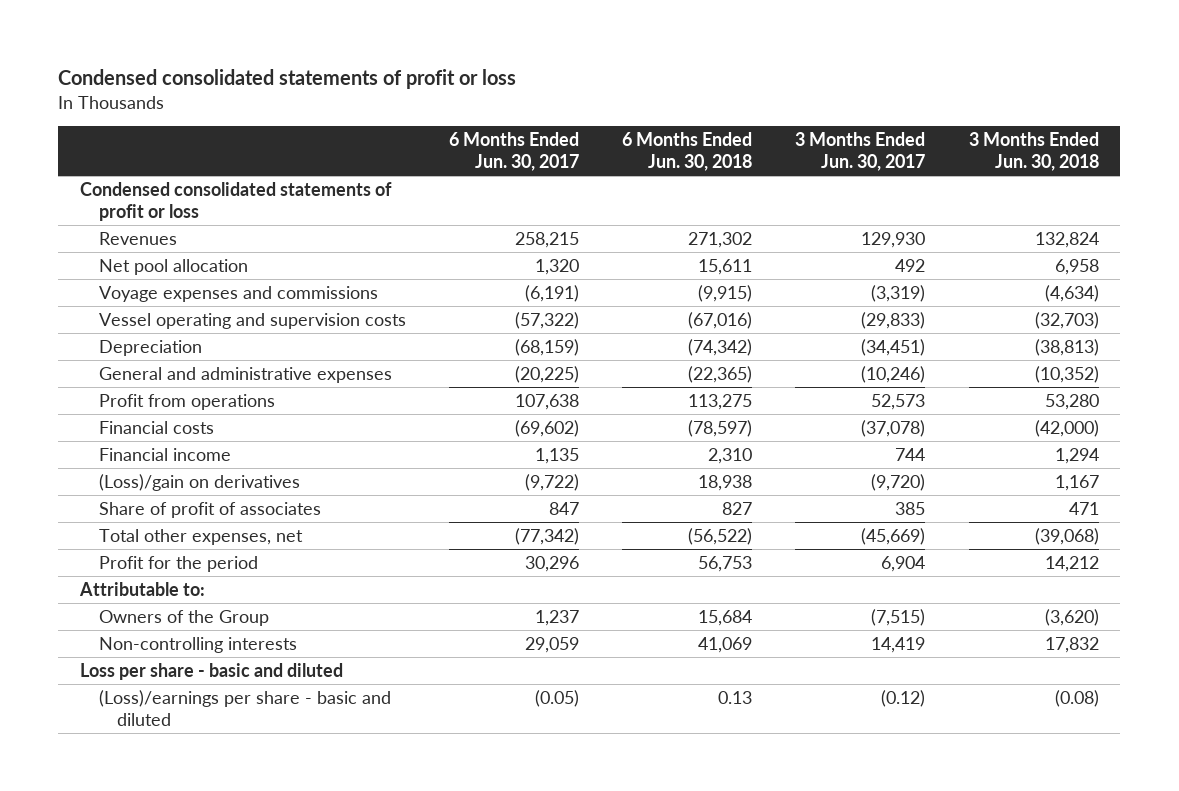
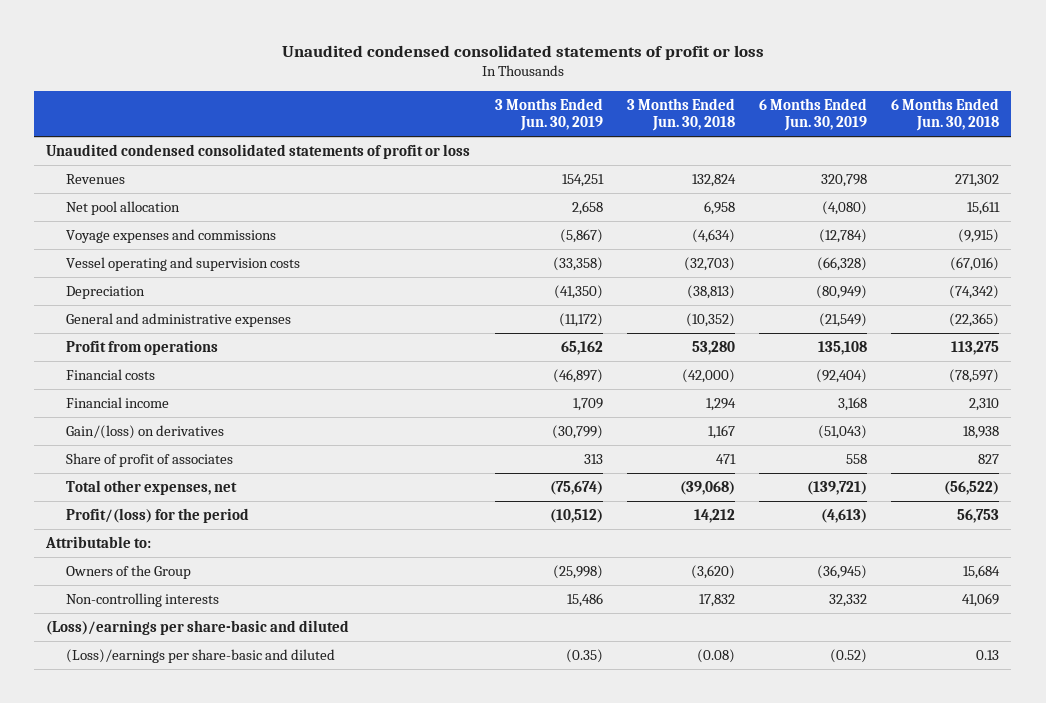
- Condensed consolidated statements of profit or loss
+ Unaudited condensed consolidated statements of profit or loss
- | 6 Months Ended Jun. 30, 2017 | 6 Months Ended Jun. 30, 2018 | 3 Months Ended Jun. 30, 2017 | 3 Months Ended Jun. 30, 2018
+ | 3 Months Ended Jun. 30, 2019 | 3 Months Ended Jun. 30, 2018 | 6 Months Ended Jun. 30, 2019 | 6 Months Ended Jun. 30, 2018
- Condensed consolidated statements of profit or loss
+ Unaudited condensed consolidated statements of profit or loss
- (Loss)/gain on derivatives | (9,722) | 18,938 | (9,720) | 1,167
+ Gain/(loss) on derivatives | (30,799) | 1,167 | (51,043) | 18,938
- Profit for the period | 30,296 | 56,753 | 6,904 | 14,212
+ Profit/(loss) for the period | (10,512) | 14,212 | (4,613) | 56,753
- Loss per share - basic and diluted
- (Loss)/earnings per share - basic and diluted | (0.05) | 0.13 | (0.12) | (0.08)
+ (Loss)/earnings per share-basic and diluted
+ (Loss)/earnings per share-basic and diluted | (0.35) | (0.08) | (0.52) | 0.13

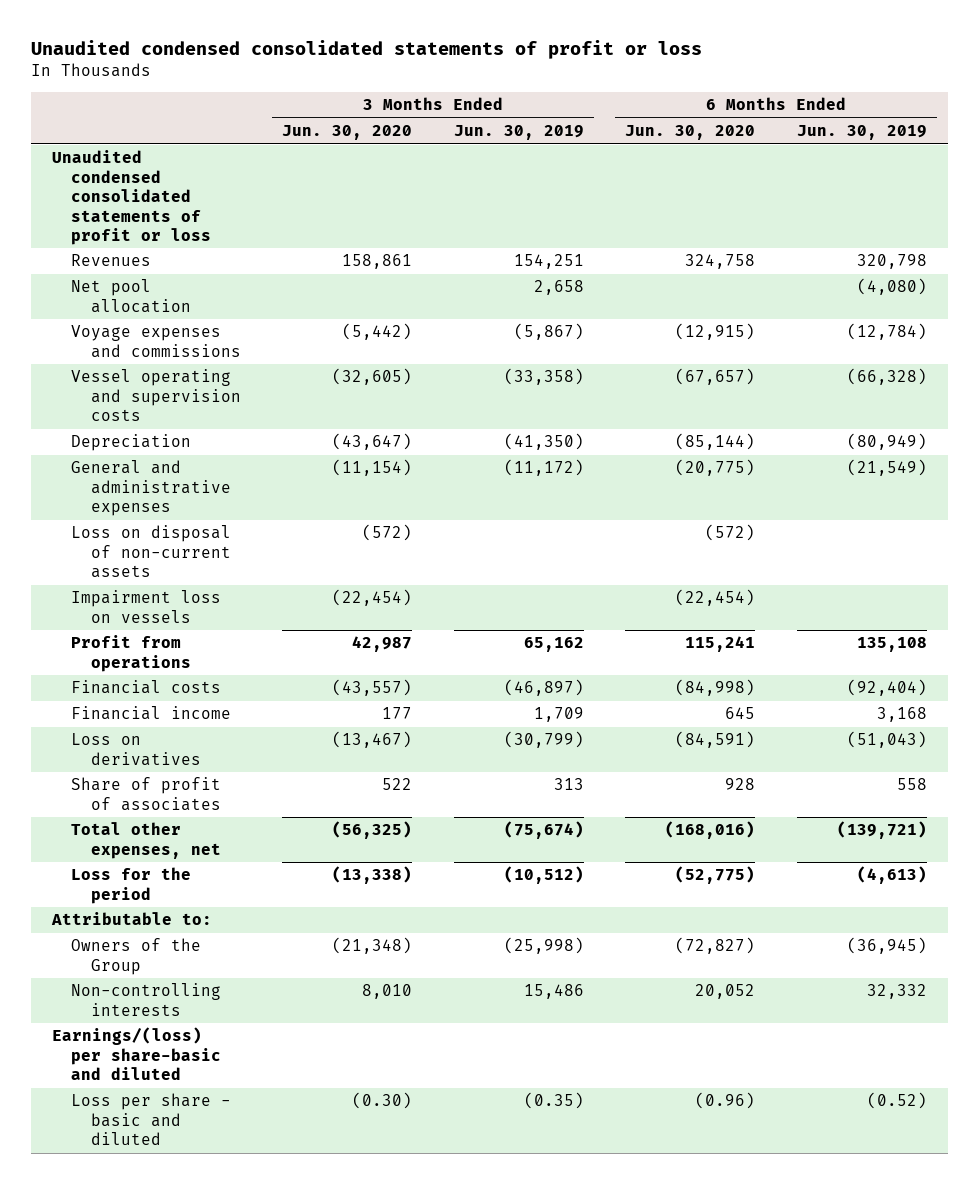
- | 3 Months Ended Jun. 30, 2019 | 3 Months Ended Jun. 30, 2018 | 6 Months Ended Jun. 30, 2019 | 6 Months Ended Jun. 30, 2018
+ | 3 Months Ended Jun. 30, 2020 | 3 Months Ended Jun. 30, 2019 | 6 Months Ended Jun. 30, 2020 | 6 Months Ended Jun. 30, 2019
+ Loss on disposal of non-current assets | (572) | | (572) |
+ Impairment loss on vessels | (22,454) | | (22,454) |
- Gain/(loss) on derivatives | (30,799) | 1,167 | (51,043) | 18,938
+ Loss on derivatives | (13,467) | (30,799) | (84,591) | (51,043)
- Profit/(loss) for the period | (10,512) | 14,212 | (4,613) | 56,753
+ Loss for the period | (13,338) | (10,512) | (52,775) | (4,613)
- (Loss)/earnings per share-basic and diluted
- (Loss)/earnings per share-basic and diluted | (0.35) | (0.08) | (0.52) | 0.13
+ Earnings/(loss) per share-basic and diluted
+ Loss per share - basic and diluted | (0.30) | (0.35) | (0.96) | (0.52)

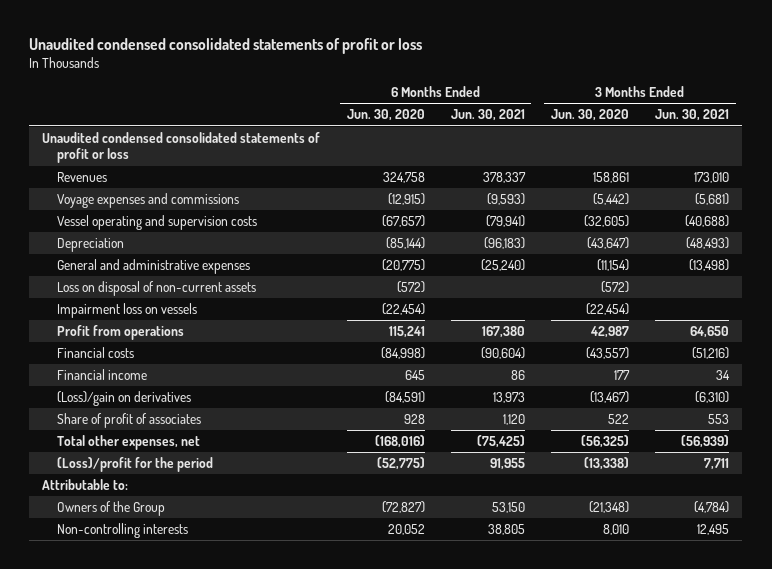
- | 3 Months Ended Jun. 30, 2020 | 3 Months Ended Jun. 30, 2019 | 6 Months Ended Jun. 30, 2020 | 6 Months Ended Jun. 30, 2019
+ | 6 Months Ended Jun. 30, 2020 | 6 Months Ended Jun. 30, 2021 | 3 Months Ended Jun. 30, 2020 | 3 Months Ended Jun. 30, 2021
- Net pool allocation | | 2,658 | | (4,080)
- Loss on derivatives | (13,467) | (30,799) | (84,591) | (51,043)
+ (Loss)/gain on derivatives | (84,591) | 13,973 | (13,467) | (6,310)
- Loss for the period | (13,338) | (10,512) | (52,775) | (4,613)
+ (Loss)/profit for the period | (52,775) | 91,955 | (13,338) | 7,711
- Earnings/(loss) per share-basic and diluted
- Loss per share - basic and diluted | (0.30) | (0.35) | (0.96) | (0.52)

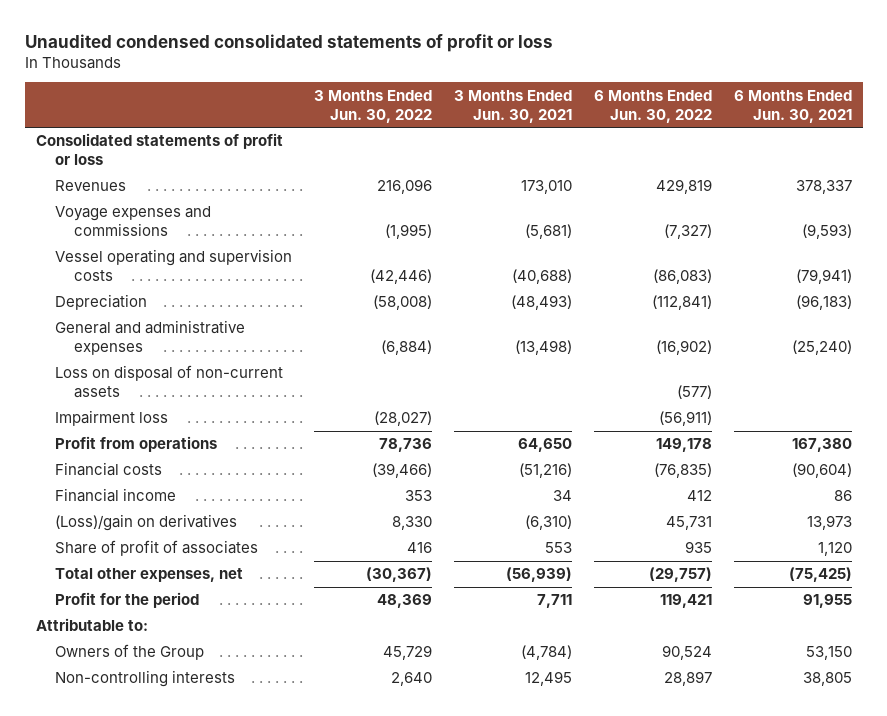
- | 6 Months Ended Jun. 30, 2020 | 6 Months Ended Jun. 30, 2021 | 3 Months Ended Jun. 30, 2020 | 3 Months Ended Jun. 30, 2021
+ | 3 Months Ended Jun. 30, 2022 | 3 Months Ended Jun. 30, 2021 | 6 Months Ended Jun. 30, 2022 | 6 Months Ended Jun. 30, 2021
- Unaudited condensed consolidated statements of profit or loss
+ Consolidated statements of profit or loss
- Impairment loss on vessels | (22,454) | | (22,454) |
+ Impairment loss | (28,027) | | (56,911) |
- (Loss)/profit for the period | (52,775) | 91,955 | (13,338) | 7,711
+ Profit for the period | 48,369 | 7,711 | 119,421 | 91,955

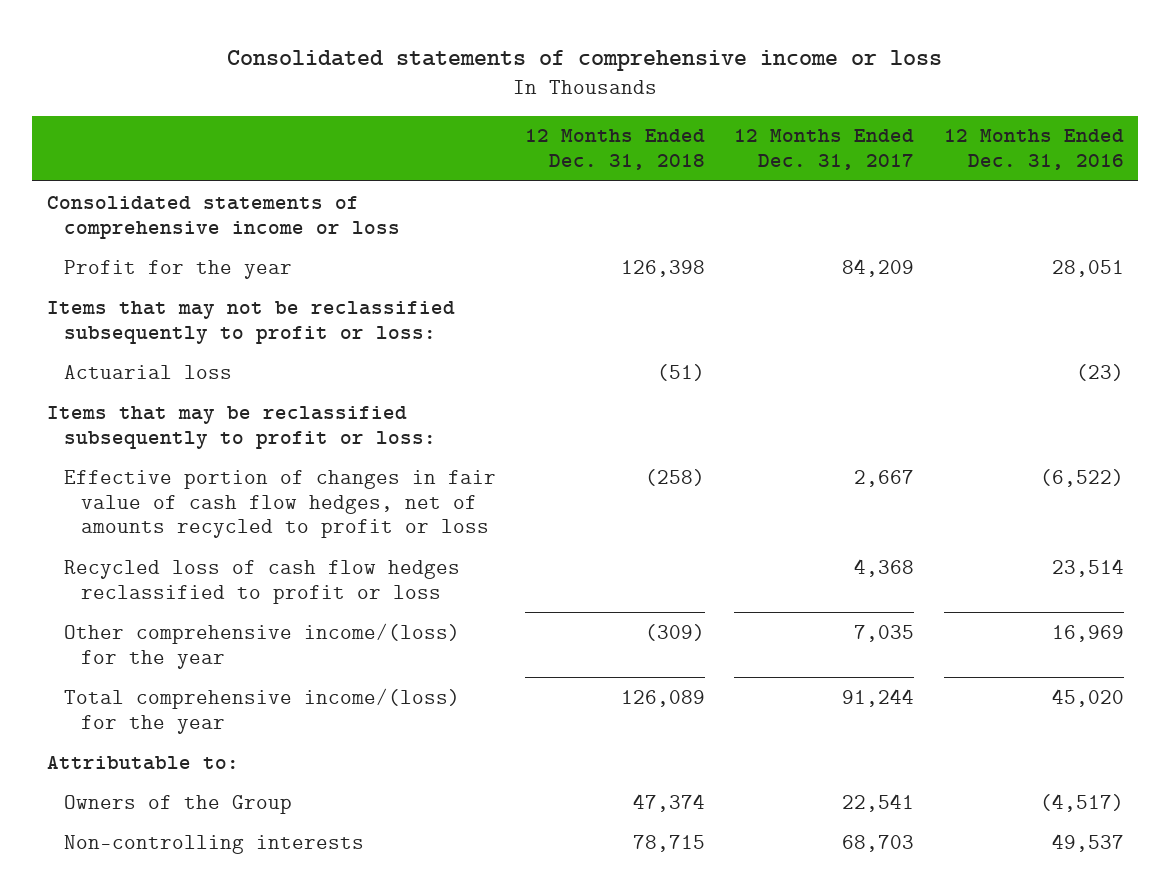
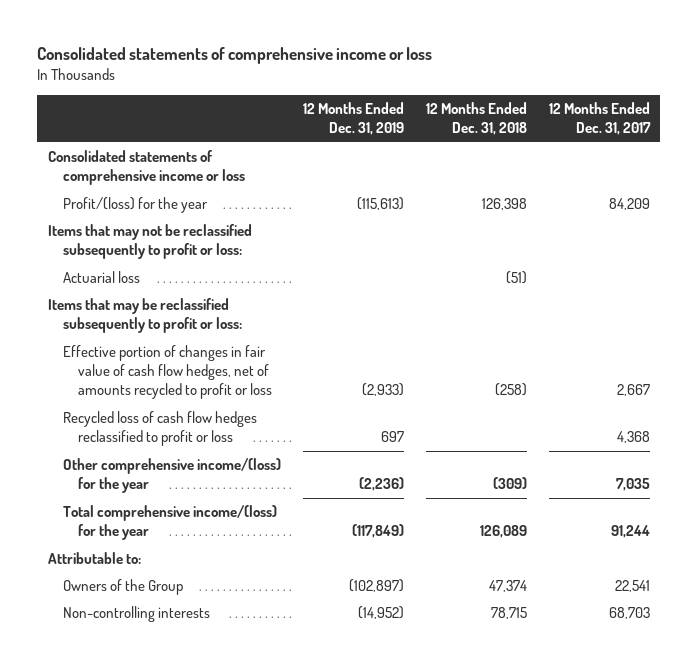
- | 12 Months Ended Dec. 31, 2018 | 12 Months Ended Dec. 31, 2017 | 12 Months Ended Dec. 31, 2016
+ | 12 Months Ended Dec. 31, 2019 | 12 Months Ended Dec. 31, 2018 | 12 Months Ended Dec. 31, 2017
- Profit for the year | 126,398 | 84,209 | 28,051
+ Profit/(loss) for the year | (115,613) | 126,398 | 84,209

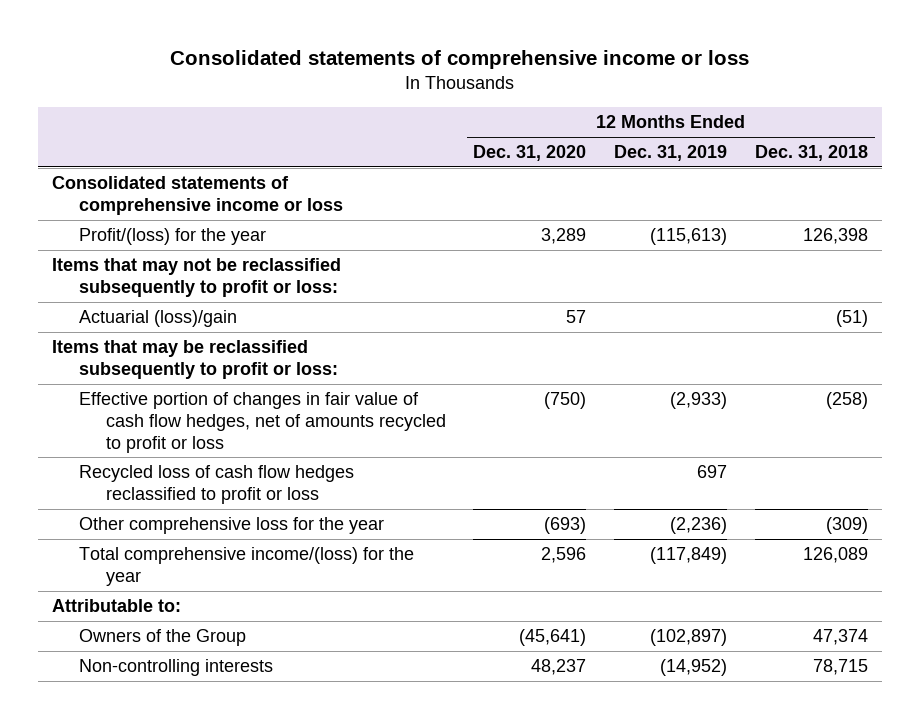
- | 12 Months Ended Dec. 31, 2019 | 12 Months Ended Dec. 31, 2018 | 12 Months Ended Dec. 31, 2017
+ | 12 Months Ended Dec. 31, 2020 | 12 Months Ended Dec. 31, 2019 | 12 Months Ended Dec. 31, 2018
- Actuarial loss | | (51) |
+ Actuarial (loss)/gain | 57 | | (51)
- Other comprehensive income/(loss) for the year | (2,236) | (309) | 7,035
+ Other comprehensive loss for the year | (693) | (2,236) | (309)

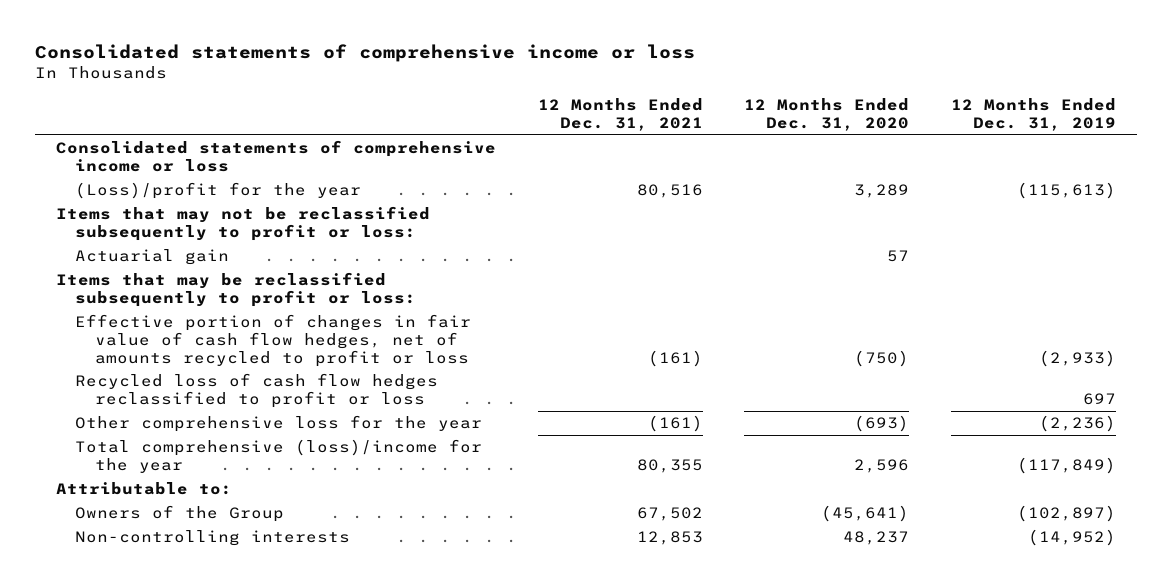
- | 12 Months Ended Dec. 31, 2020 | 12 Months Ended Dec. 31, 2019 | 12 Months Ended Dec. 31, 2018
+ | 12 Months Ended Dec. 31, 2021 | 12 Months Ended Dec. 31, 2020 | 12 Months Ended Dec. 31, 2019
- Profit/(loss) for the year | 3,289 | (115,613) | 126,398
+ (Loss)/profit for the year | 80,516 | 3,289 | (115,613)
- Actuarial (loss)/gain | 57 | | (51)
+ Actuarial gain | | 57 |
- Total comprehensive income/(loss) for the year | 2,596 | (117,849) | 126,089
+ Total comprehensive (loss)/income for the year | 80,355 | 2,596 | (117,849)

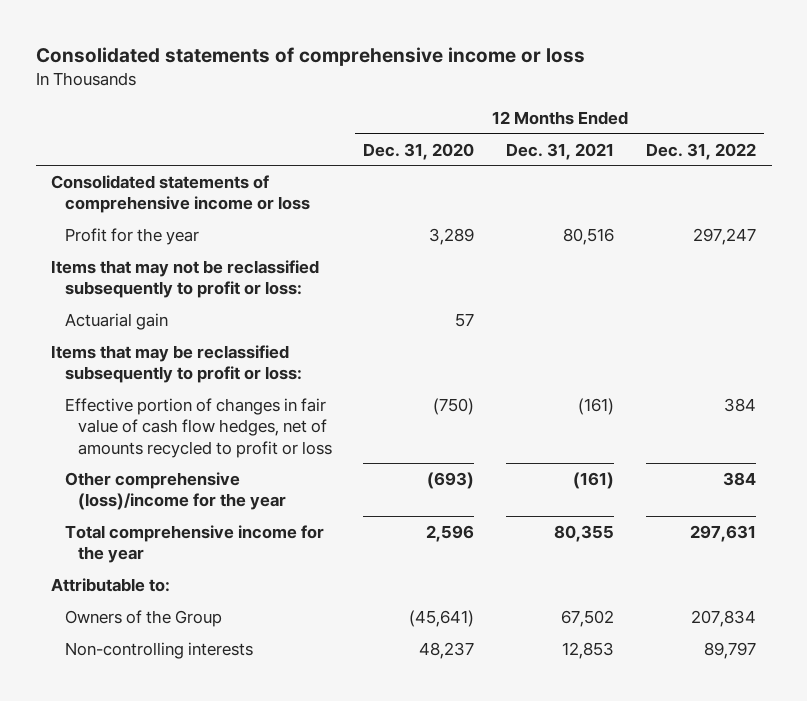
- | 12 Months Ended Dec. 31, 2021 | 12 Months Ended Dec. 31, 2020 | 12 Months Ended Dec. 31, 2019
+ | 12 Months Ended Dec. 31, 2020 | 12 Months Ended Dec. 31, 2021 | 12 Months Ended Dec. 31, 2022
- (Loss)/profit for the year | 80,516 | 3,289 | (115,613)
+ Profit for the year | 3,289 | 80,516 | 297,247
- Recycled loss of cash flow hedges reclassified to profit or loss | | | 697
- Other comprehensive loss for the year | (161) | (693) | (2,236)
- Total comprehensive (loss)/income for the year | 80,355 | 2,596 | (117,849)
+ Other comprehensive (loss)/income for the year | (693) | (161) | 384
+ Total comprehensive income for the year | 2,596 | 80,355 | 297,631

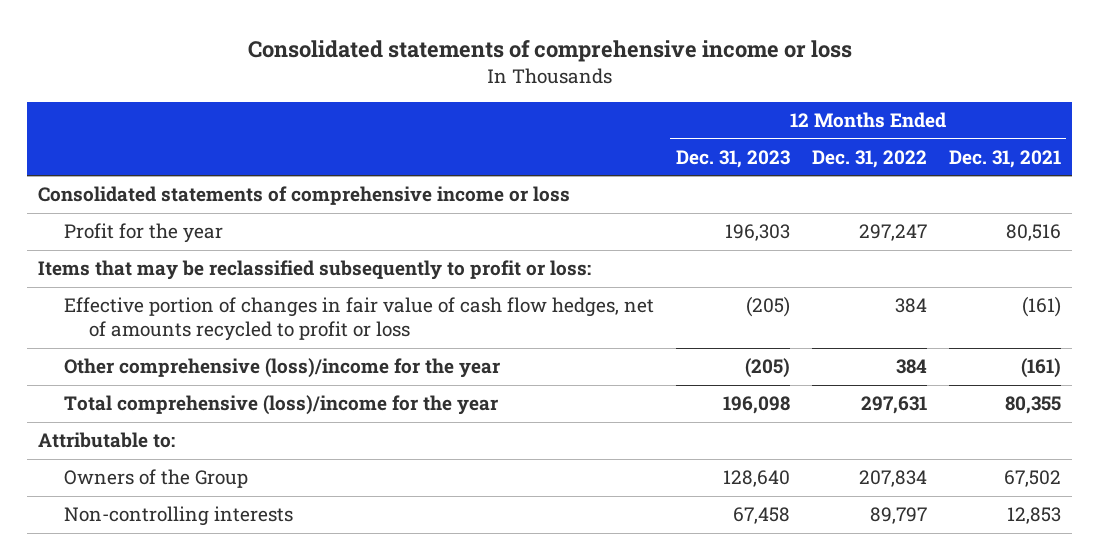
- | 12 Months Ended Dec. 31, 2020 | 12 Months Ended Dec. 31, 2021 | 12 Months Ended Dec. 31, 2022
+ | 12 Months Ended Dec. 31, 2023 | 12 Months Ended Dec. 31, 2022 | 12 Months Ended Dec. 31, 2021
- Items that may not be reclassified subsequently to profit or loss:
- Actuarial gain | 57 | |
- Total comprehensive income for the year | 2,596 | 80,355 | 297,631
+ Total comprehensive (loss)/income for the year | 196,098 | 297,631 | 80,355

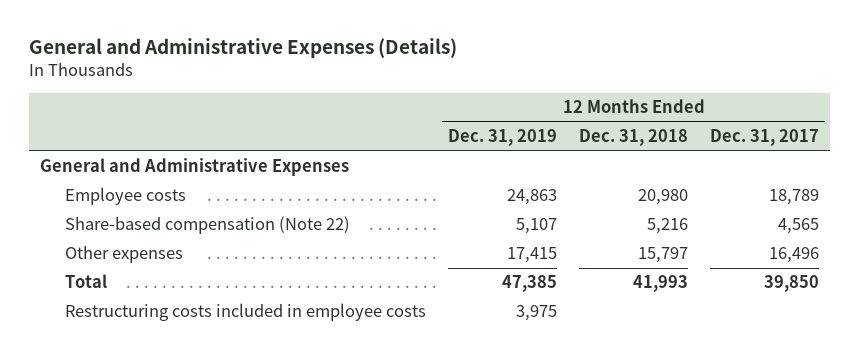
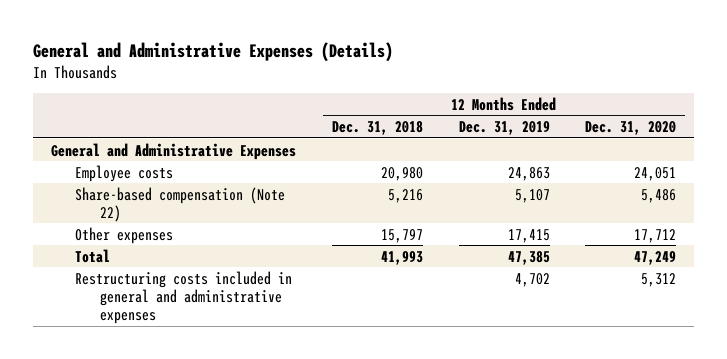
- | 12 Months Ended Dec. 31, 2019 | 12 Months Ended Dec. 31, 2018 | 12 Months Ended Dec. 31, 2017
+ | 12 Months Ended Dec. 31, 2018 | 12 Months Ended Dec. 31, 2019 | 12 Months Ended Dec. 31, 2020
- Restructuring costs included in employee costs | 3,975 | |
+ Restructuring costs included in general and administrative expenses | | 4,702 | 5,312

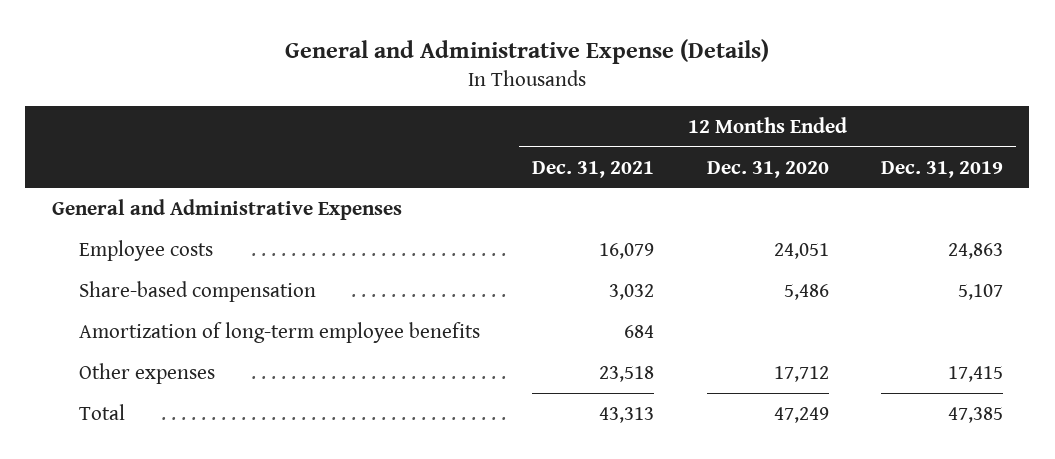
- General and Administrative Expenses (Details)
+ General and Administrative Expense (Details)
- | 12 Months Ended Dec. 31, 2018 | 12 Months Ended Dec. 31, 2019 | 12 Months Ended Dec. 31, 2020
+ | 12 Months Ended Dec. 31, 2021 | 12 Months Ended Dec. 31, 2020 | 12 Months Ended Dec. 31, 2019
- Share-based compensation (Note 22) | 5,216 | 5,107 | 5,486
+ Share-based compensation | 3,032 | 5,486 | 5,107
+ Amortization of long-term employee benefits | 684 | |
- Restructuring costs included in general and administrative expenses | | 4,702 | 5,312

